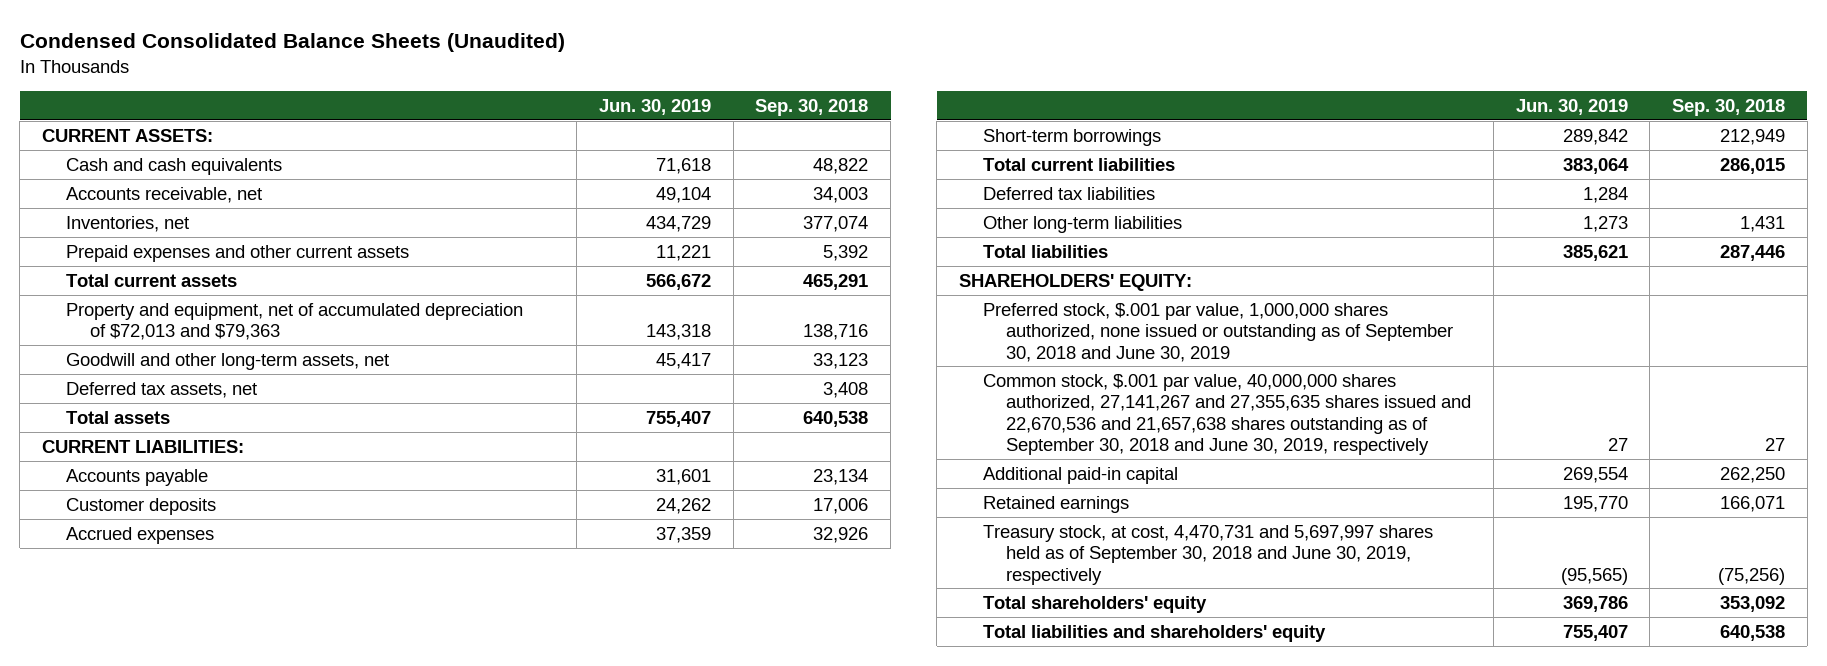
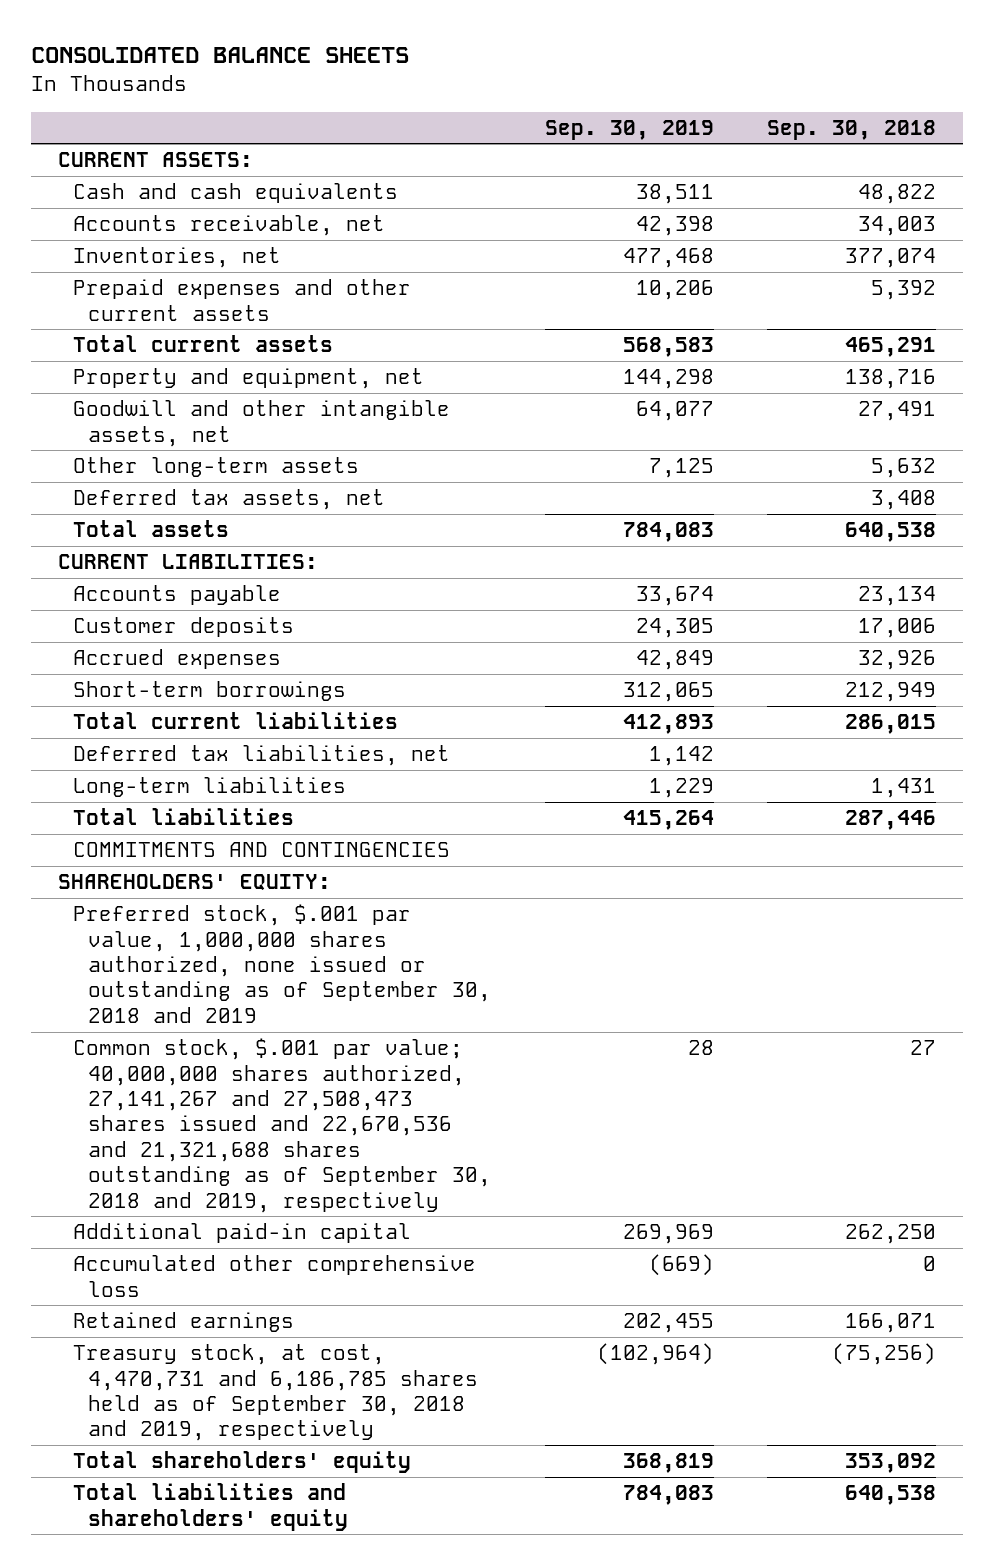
- Condensed Consolidated Balance Sheets (Unaudited)
+ CONSOLIDATED BALANCE SHEETS
- | Jun. 30, 2019 | Sep. 30, 2018
+ | Sep. 30, 2019 | Sep. 30, 2018
- Property and equipment, net of accumulated depreciation of $72,013 and $79,363 | 143,318 | 138,716
- Goodwill and other long-term assets, net | 45,417 | 33,123
+ Property and equipment, net | 144,298 | 138,716
+ Goodwill and other intangible assets, net | 64,077 | 27,491
+ Other long-term assets | 7,125 | 5,632
- Deferred tax liabilities | 1,284 |
- Other long-term liabilities | 1,273 | 1,431
+ Deferred tax liabilities, net | 1,142 |
+ Long-term liabilities | 1,229 | 1,431
+ COMMITMENTS AND CONTINGENCIES
- Preferred stock, $.001 par value, 1,000,000 shares authorized, none issued or outstanding as of September 30, 2018 and June 30, 2019
- Common stock, $.001 par value, 40,000,000 shares authorized, 27,141,267 and 27,355,635 shares issued and 22,670,536 and 21,657,638 shares outstanding as of September 30, 2018 and June 30, 2019, respectively | 27 | 27
+ Preferred stock, $.001 par value, 1,000,000 shares authorized, none issued or outstanding as of September 30, 2018 and 2019
+ Common stock, $.001 par value; 40,000,000 shares authorized, 27,141,267 and 27,508,473 shares issued and 22,670,536 and 21,321,688 shares outstanding as of September 30, 2018 and 2019, respectively | 28 | 27
+ Accumulated other comprehensive loss | (669) | 0
- Treasury stock, at cost, 4,470,731 and 5,697,997 shares held as of September 30, 2018 and June 30, 2019, respectively | (95,565) | (75,256)
+ Treasury stock, at cost, 4,470,731 and 6,186,785 shares held as of September 30, 2018 and 2019, respectively | (102,964) | (75,256)

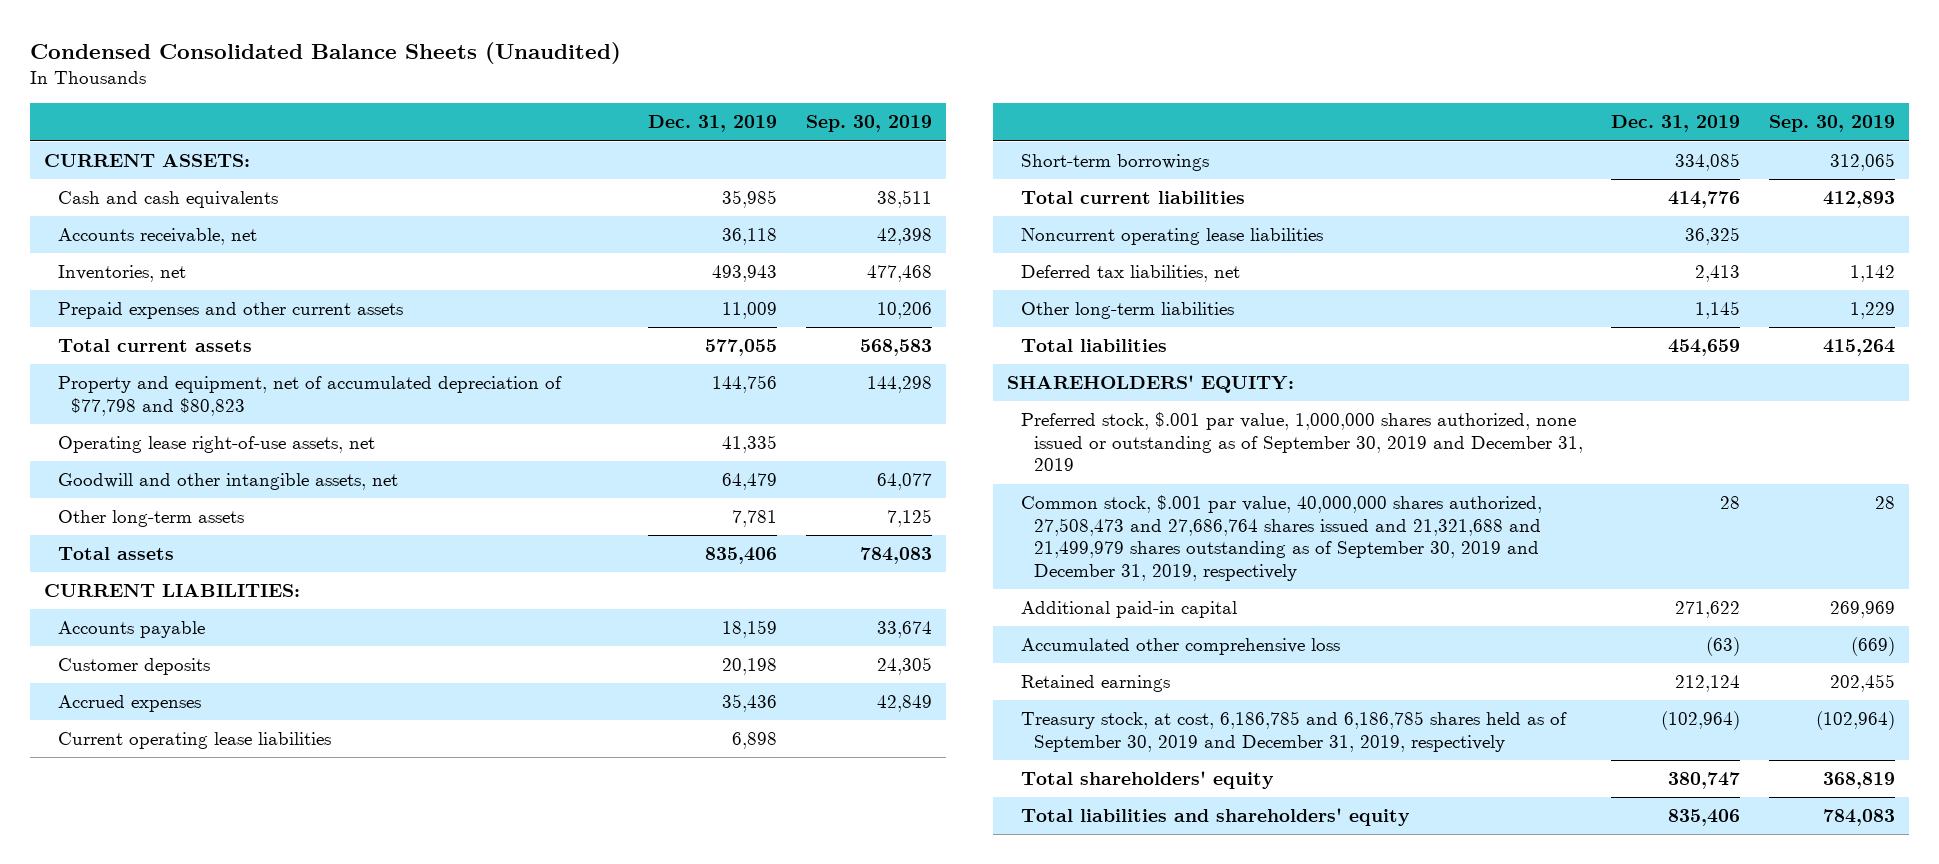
- CONSOLIDATED BALANCE SHEETS
+ Condensed Consolidated Balance Sheets (Unaudited)
- | Sep. 30, 2019 | Sep. 30, 2018
+ | Dec. 31, 2019 | Sep. 30, 2019
- Property and equipment, net | 144,298 | 138,716
+ Property and equipment, net of accumulated depreciation of $77,798 and $80,823 | 144,756 | 144,298
+ Operating lease right-of-use assets, net | 41,335 |
- Deferred tax assets, net | | 3,408
+ Current operating lease liabilities | 6,898 |
+ Noncurrent operating lease liabilities | 36,325 |
- Long-term liabilities | 1,229 | 1,431
+ Other long-term liabilities | 1,145 | 1,229
- COMMITMENTS AND CONTINGENCIES
- Preferred stock, $.001 par value, 1,000,000 shares authorized, none issued or outstanding as of September 30, 2018 and 2019
- Common stock, $.001 par value; 40,000,000 shares authorized, 27,141,267 and 27,508,473 shares issued and 22,670,536 and 21,321,688 shares outstanding as of September 30, 2018 and 2019, respectively | 28 | 27
+ Preferred stock, $.001 par value, 1,000,000 shares authorized, none issued or outstanding as of September 30, 2019 and December 31, 2019
+ Common stock, $.001 par value, 40,000,000 shares authorized, 27,508,473 and 27,686,764 shares issued and 21,321,688 and 21,499,979 shares outstanding as of September 30, 2019 and December 31, 2019, respectively | 28 | 28
- Treasury stock, at cost, 4,470,731 and 6,186,785 shares held as of September 30, 2018 and 2019, respectively | (102,964) | (75,256)
+ Treasury stock, at cost, 6,186,785 and 6,186,785 shares held as of September 30, 2019 and December 31, 2019, respectively | (102,964) | (102,964)

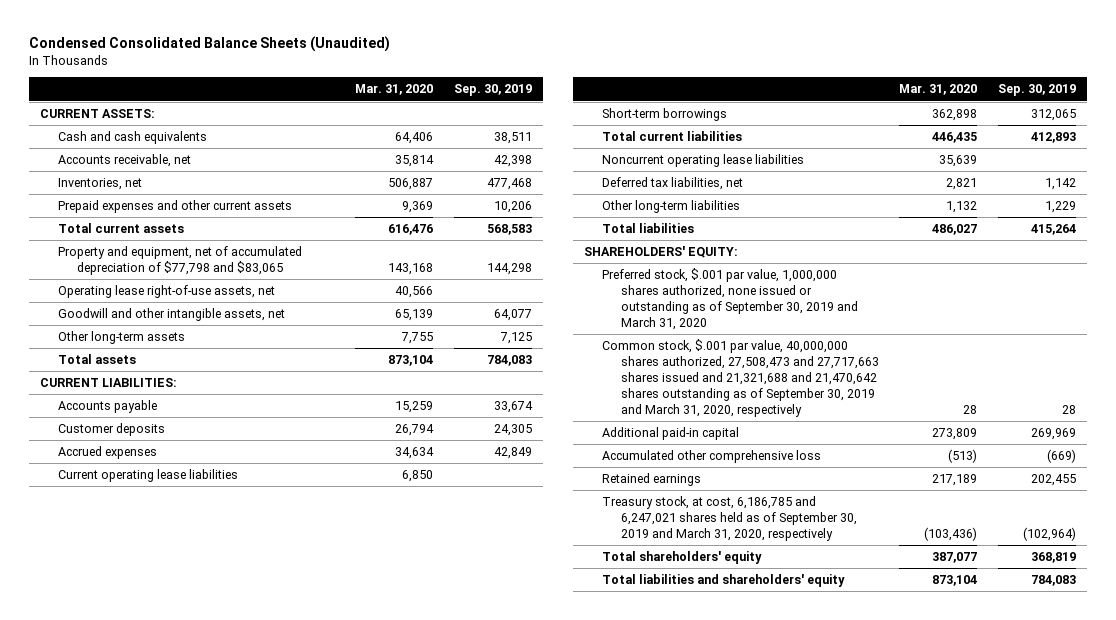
- | Dec. 31, 2019 | Sep. 30, 2019
+ | Mar. 31, 2020 | Sep. 30, 2019
- Property and equipment, net of accumulated depreciation of $77,798 and $80,823 | 144,756 | 144,298
+ Property and equipment, net of accumulated depreciation of $77,798 and $83,065 | 143,168 | 144,298
- Preferred stock, $.001 par value, 1,000,000 shares authorized, none issued or outstanding as of September 30, 2019 and December 31, 2019
- Common stock, $.001 par value, 40,000,000 shares authorized, 27,508,473 and 27,686,764 shares issued and 21,321,688 and 21,499,979 shares outstanding as of September 30, 2019 and December 31, 2019, respectively | 28 | 28
+ Preferred stock, $.001 par value, 1,000,000 shares authorized, none issued or outstanding as of September 30, 2019 and March 31, 2020
+ Common stock, $.001 par value, 40,000,000 shares authorized, 27,508,473 and 27,717,663 shares issued and 21,321,688 and 21,470,642 shares outstanding as of September 30, 2019 and March 31, 2020, respectively | 28 | 28
- Treasury stock, at cost, 6,186,785 and 6,186,785 shares held as of September 30, 2019 and December 31, 2019, respectively | (102,964) | (102,964)
+ Treasury stock, at cost, 6,186,785 and 6,247,021 shares held as of September 30, 2019 and March 31, 2020, respectively | (103,436) | (102,964)

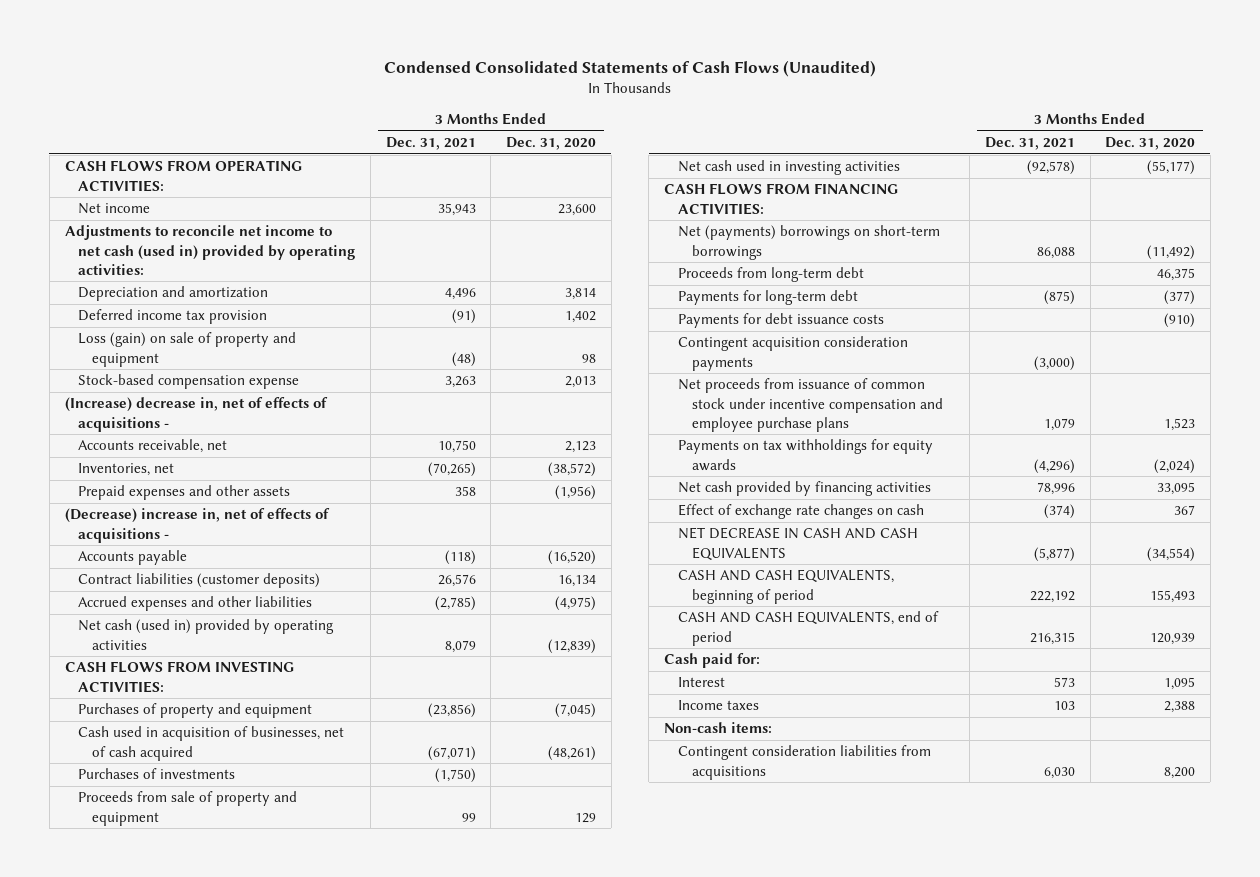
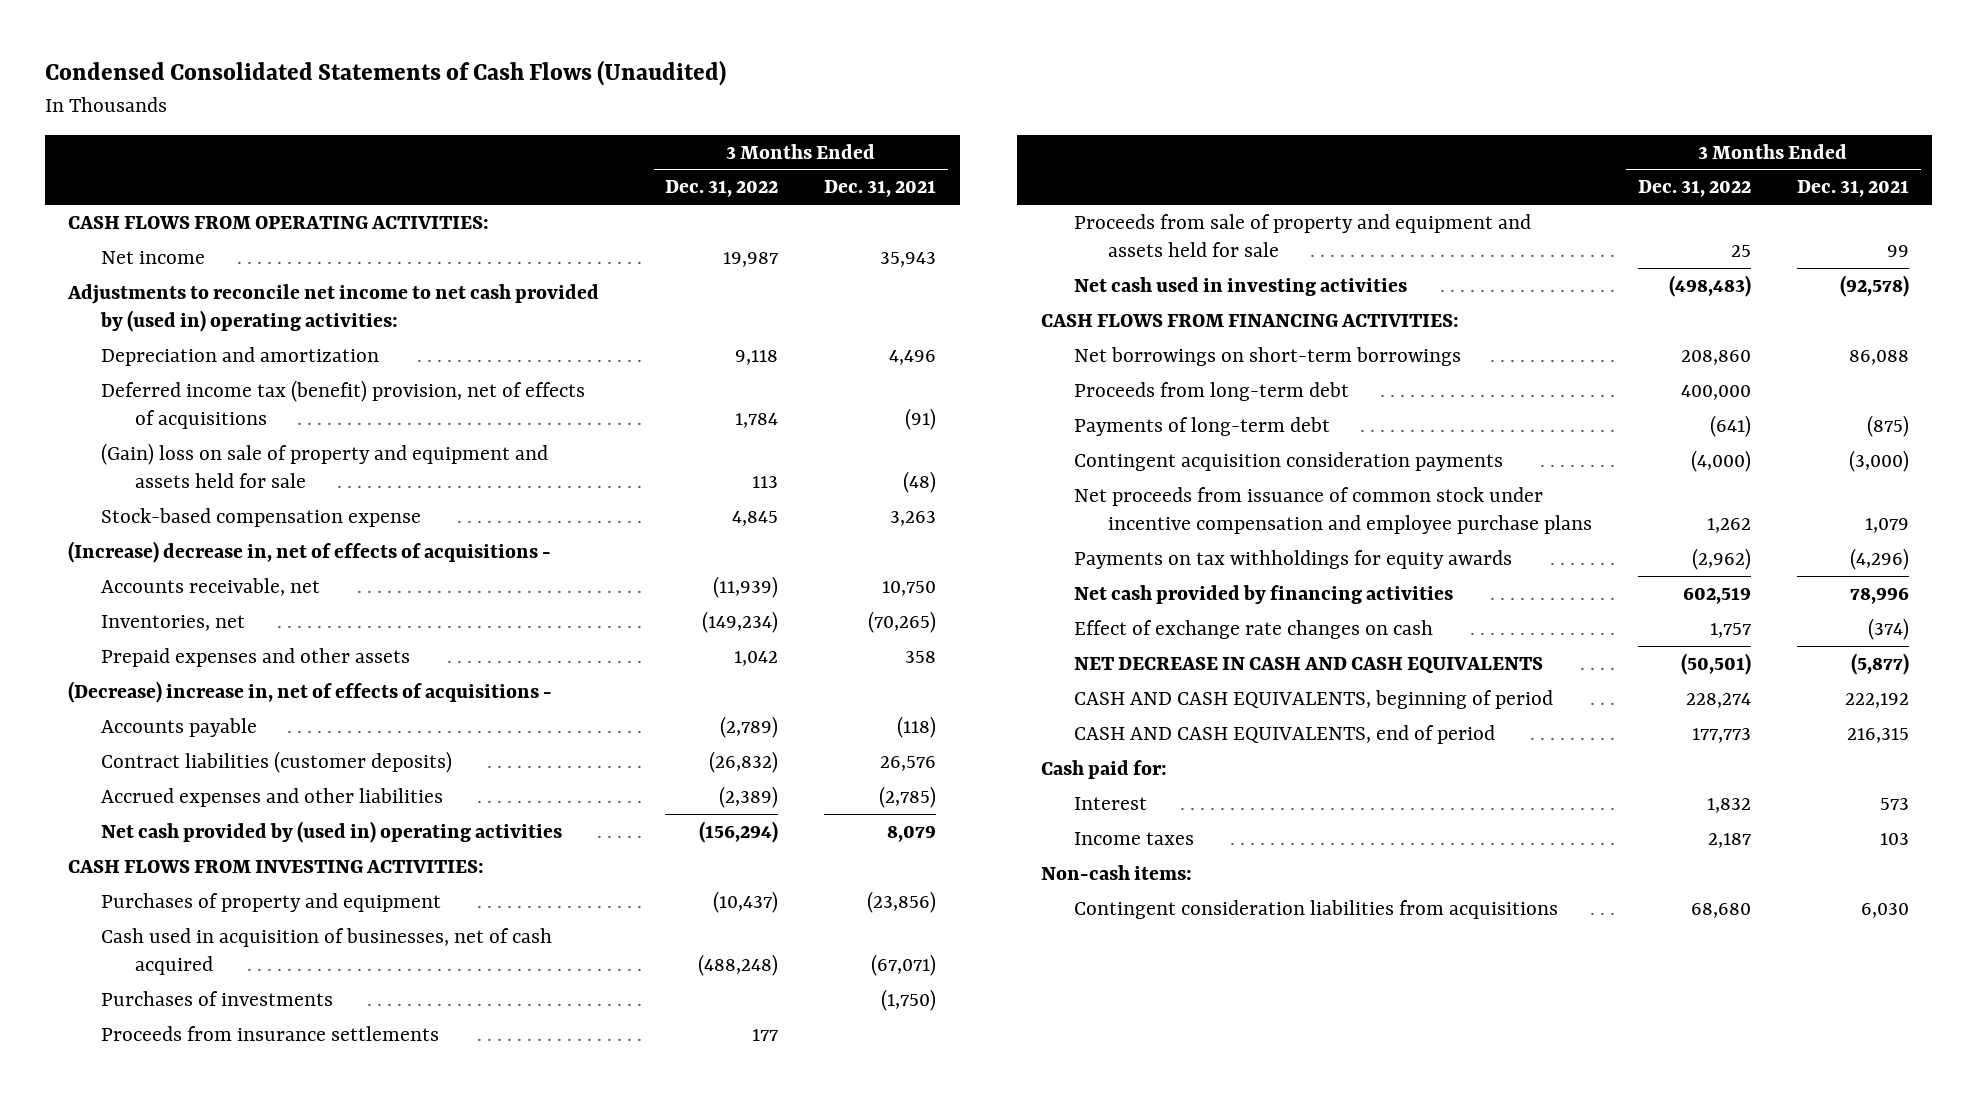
- | 3 Months Ended Dec. 31, 2021 | 3 Months Ended Dec. 31, 2020
+ | 3 Months Ended Dec. 31, 2022 | 3 Months Ended Dec. 31, 2021
- Adjustments to reconcile net income to net cash (used in) provided by operating activities:
+ Adjustments to reconcile net income to net cash provided by (used in) operating activities:
- Deferred income tax provision | (91) | 1,402
- Loss (gain) on sale of property and equipment | (48) | 98
+ Deferred income tax (benefit) provision, net of effects of acquisitions | 1,784 | (91)
+ (Gain) loss on sale of property and equipment and assets held for sale | 113 | (48)
- Net cash (used in) provided by operating activities | 8,079 | (12,839)
+ Net cash provided by (used in) operating activities | (156,294) | 8,079
- Proceeds from sale of property and equipment | 99 | 129
+ Proceeds from insurance settlements | 177 |
+ Proceeds from sale of property and equipment and assets held for sale | 25 | 99
- Net (payments) borrowings on short-term borrowings | 86,088 | (11,492)
+ Net borrowings on short-term borrowings | 208,860 | 86,088
- Payments for long-term debt | (875) | (377)
- Payments for debt issuance costs | | (910)
+ Payments of long-term debt | (641) | (875)

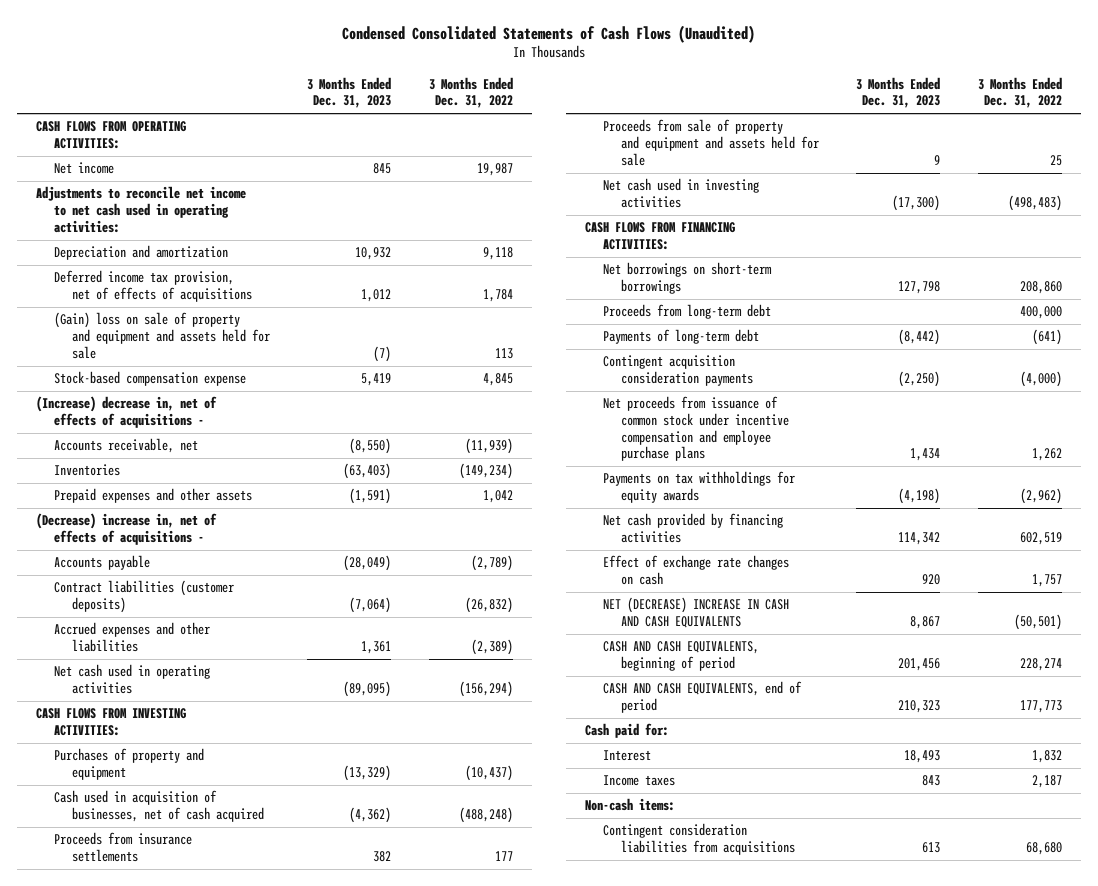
- | 3 Months Ended Dec. 31, 2022 | 3 Months Ended Dec. 31, 2021
+ | 3 Months Ended Dec. 31, 2023 | 3 Months Ended Dec. 31, 2022
- Adjustments to reconcile net income to net cash provided by (used in) operating activities:
+ Adjustments to reconcile net income to net cash used in operating activities:
- Deferred income tax (benefit) provision, net of effects of acquisitions | 1,784 | (91)
+ Deferred income tax provision, net of effects of acquisitions | 1,012 | 1,784
- Inventories, net | (149,234) | (70,265)
+ Inventories | (63,403) | (149,234)
- Net cash provided by (used in) operating activities | (156,294) | 8,079
+ Net cash used in operating activities | (89,095) | (156,294)
- Purchases of investments | | (1,750)
- NET DECREASE IN CASH AND CASH EQUIVALENTS | (50,501) | (5,877)
+ NET (DECREASE) INCREASE IN CASH AND CASH EQUIVALENTS | 8,867 | (50,501)

